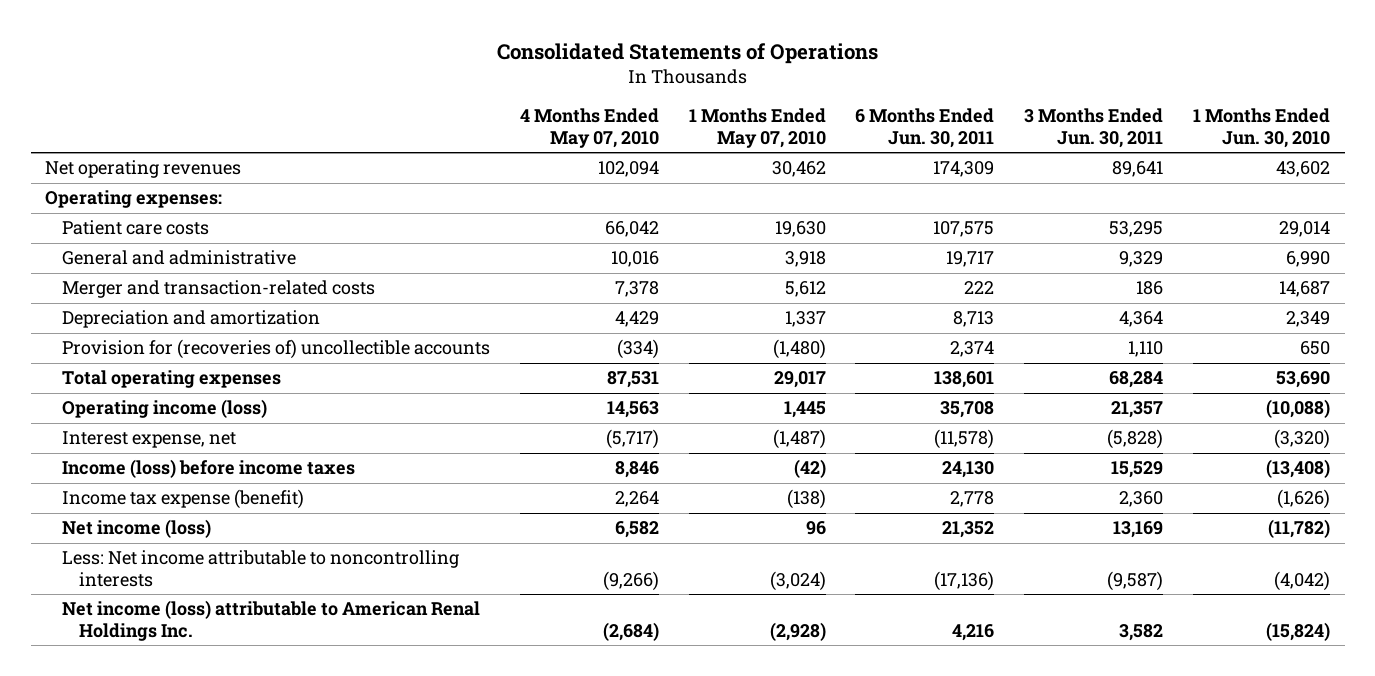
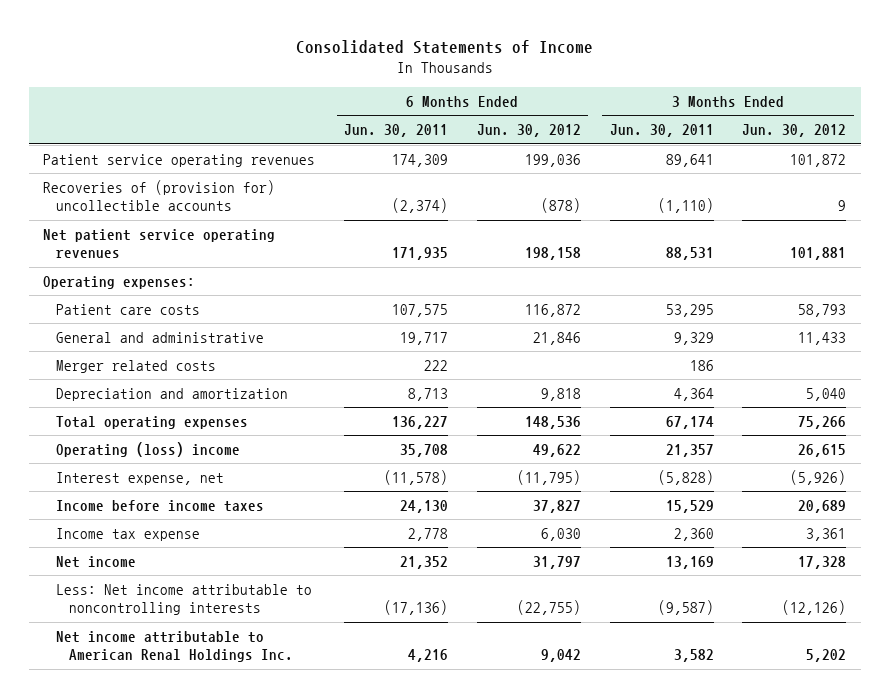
- Consolidated Statements of Operations
+ Consolidated Statements of Income
- | 4 Months Ended May 07, 2010 | 1 Months Ended May 07, 2010 | 6 Months Ended Jun. 30, 2011 | 3 Months Ended Jun. 30, 2011 | 1 Months Ended Jun. 30, 2010
+ | 6 Months Ended Jun. 30, 2011 | 6 Months Ended Jun. 30, 2012 | 3 Months Ended Jun. 30, 2011 | 3 Months Ended Jun. 30, 2012
- Net operating revenues | 102,094 | 30,462 | 174,309 | 89,641 | 43,602
+ Patient service operating revenues | 174,309 | 199,036 | 89,641 | 101,872
+ Recoveries of (provision for) uncollectible accounts | (2,374) | (878) | (1,110) | 9
+ Net patient service operating revenues | 171,935 | 198,158 | 88,531 | 101,881
- Merger and transaction-related costs | 7,378 | 5,612 | 222 | 186 | 14,687
+ Merger related costs | 222 | | 186 |
- Provision for (recoveries of) uncollectible accounts | (334) | (1,480) | 2,374 | 1,110 | 650
- Total operating expenses | 87,531 | 29,017 | 138,601 | 68,284 | 53,690
- Operating income (loss) | 14,563 | 1,445 | 35,708 | 21,357 | (10,088)
+ Total operating expenses | 136,227 | 148,536 | 67,174 | 75,266
+ Operating (loss) income | 35,708 | 49,622 | 21,357 | 26,615
- Income (loss) before income taxes | 8,846 | (42) | 24,130 | 15,529 | (13,408)
- Income tax expense (benefit) | 2,264 | (138) | 2,778 | 2,360 | (1,626)
- Net income (loss) | 6,582 | 96 | 21,352 | 13,169 | (11,782)
+ Income before income taxes | 24,130 | 37,827 | 15,529 | 20,689
+ Income tax expense | 2,778 | 6,030 | 2,360 | 3,361
+ Net income | 21,352 | 31,797 | 13,169 | 17,328
- Net income (loss) attributable to American Renal Holdings Inc. | (2,684) | (2,928) | 4,216 | 3,582 | (15,824)
+ Net income attributable to American Renal Holdings Inc. | 4,216 | 9,042 | 3,582 | 5,202

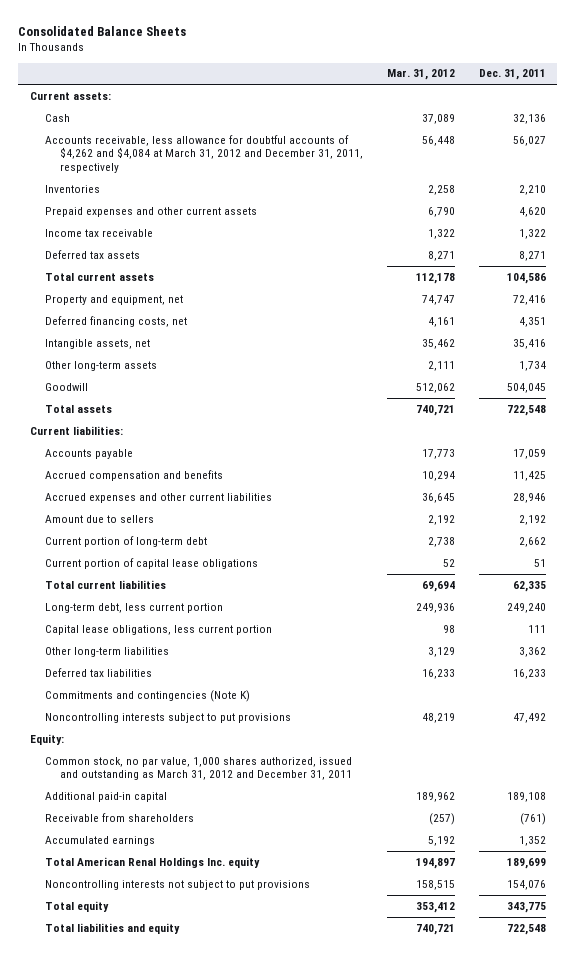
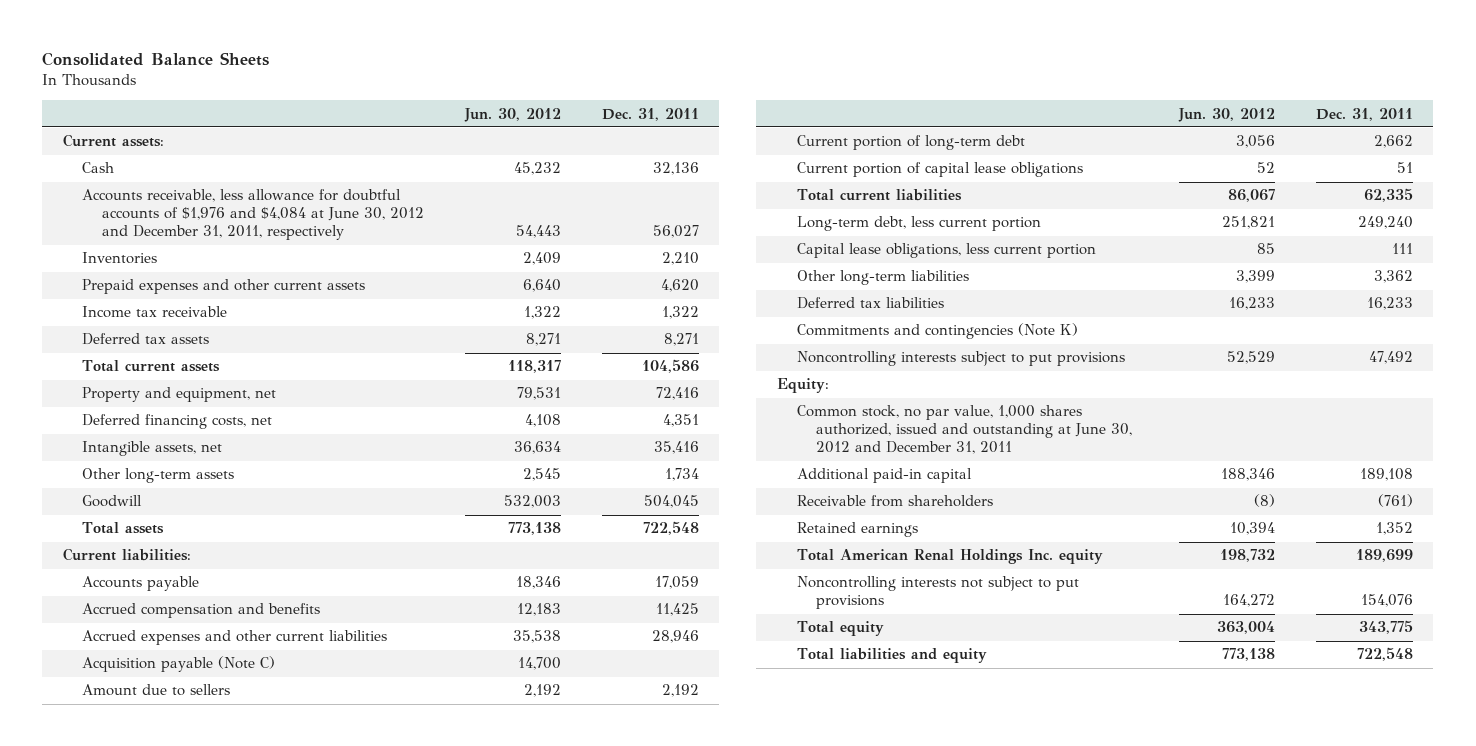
- | Mar. 31, 2012 | Dec. 31, 2011
+ | Jun. 30, 2012 | Dec. 31, 2011
- Accounts receivable, less allowance for doubtful accounts of $4,262 and $4,084 at March 31, 2012 and December 31, 2011, respectively | 56,448 | 56,027
+ Accounts receivable, less allowance for doubtful accounts of $1,976 and $4,084 at June 30, 2012 and December 31, 2011, respectively | 54,443 | 56,027
+ Acquisition payable (Note C) | 14,700 |
- Common stock, no par value, 1,000 shares authorized, issued and outstanding as March 31, 2012 and December 31, 2011
+ Common stock, no par value, 1,000 shares authorized, issued and outstanding at June 30, 2012 and December 31, 2011
- Accumulated earnings | 5,192 | 1,352
+ Retained earnings | 10,394 | 1,352

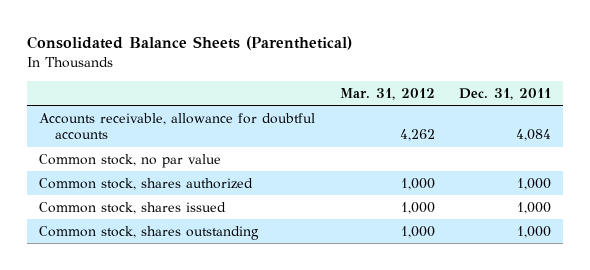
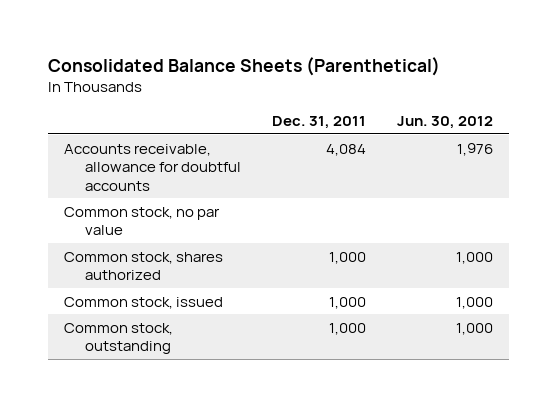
- | Mar. 31, 2012 | Dec. 31, 2011
+ | Dec. 31, 2011 | Jun. 30, 2012
- Common stock, shares issued | 1,000 | 1,000
- Common stock, shares outstanding | 1,000 | 1,000
+ Common stock, issued | 1,000 | 1,000
+ Common stock, outstanding | 1,000 | 1,000

